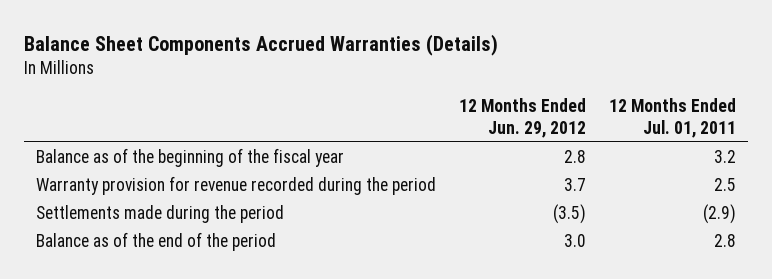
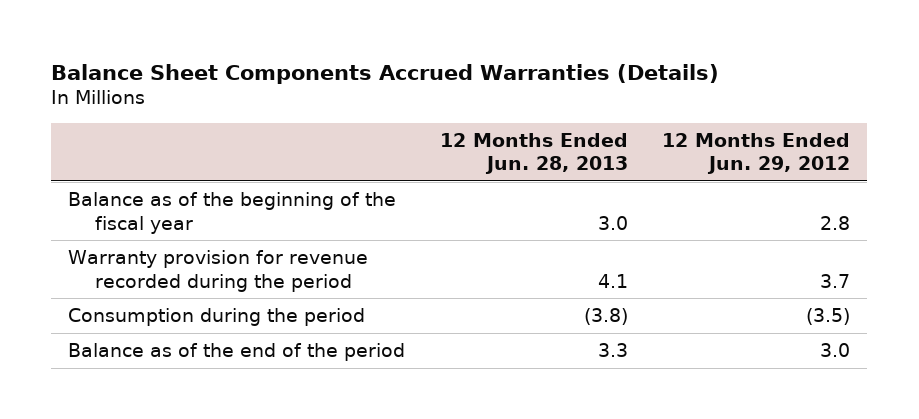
- | 12 Months Ended Jun. 29, 2012 | 12 Months Ended Jul. 01, 2011
+ | 12 Months Ended Jun. 28, 2013 | 12 Months Ended Jun. 29, 2012
- Settlements made during the period | (3.5) | (2.9)
+ Consumption during the period | (3.8) | (3.5)

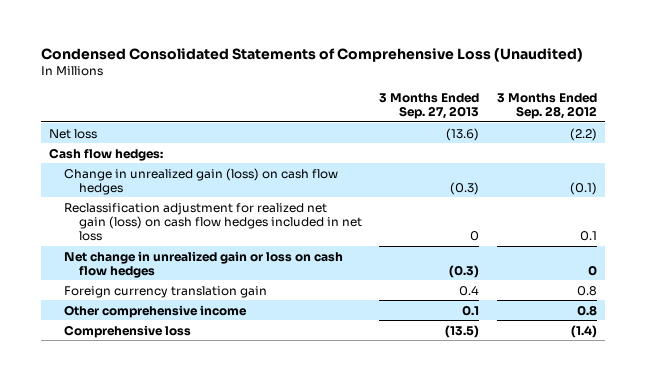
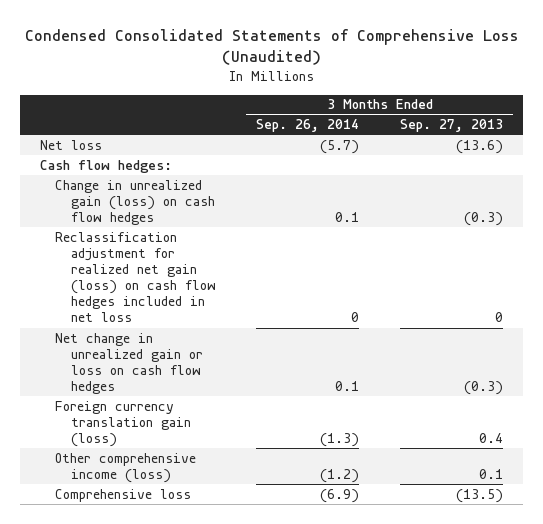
- | 3 Months Ended Sep. 27, 2013 | 3 Months Ended Sep. 28, 2012
+ | 3 Months Ended Sep. 26, 2014 | 3 Months Ended Sep. 27, 2013
- Foreign currency translation gain | 0.4 | 0.8
- Other comprehensive income | 0.1 | 0.8
+ Foreign currency translation gain (loss) | (1.3) | 0.4
+ Other comprehensive income (loss) | (1.2) | 0.1

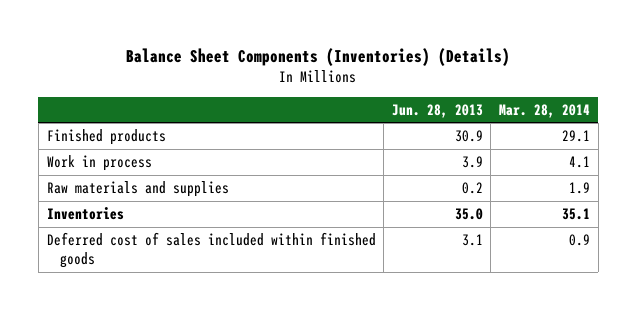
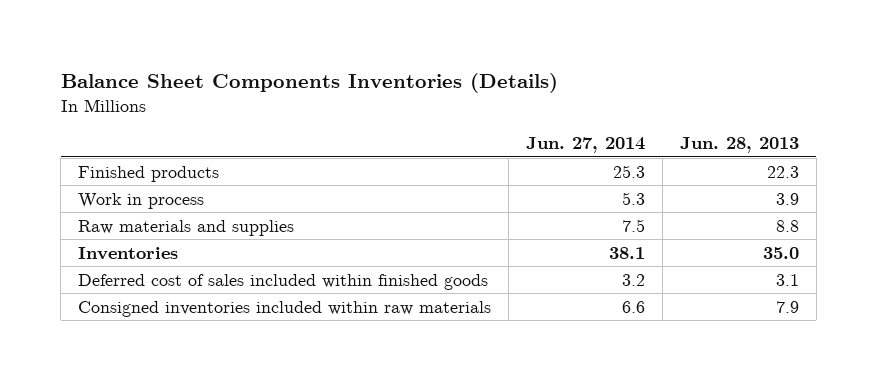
- Balance Sheet Components (Inventories) (Details)
+ Balance Sheet Components Inventories (Details)
- | Jun. 28, 2013 | Mar. 28, 2014
+ | Jun. 27, 2014 | Jun. 28, 2013
- Finished products | 30.9 | 29.1
+ Finished products | 25.3 | 22.3
- Raw materials and supplies | 0.2 | 1.9
+ Raw materials and supplies | 7.5 | 8.8
+ Consigned inventories included within raw materials | 6.6 | 7.9

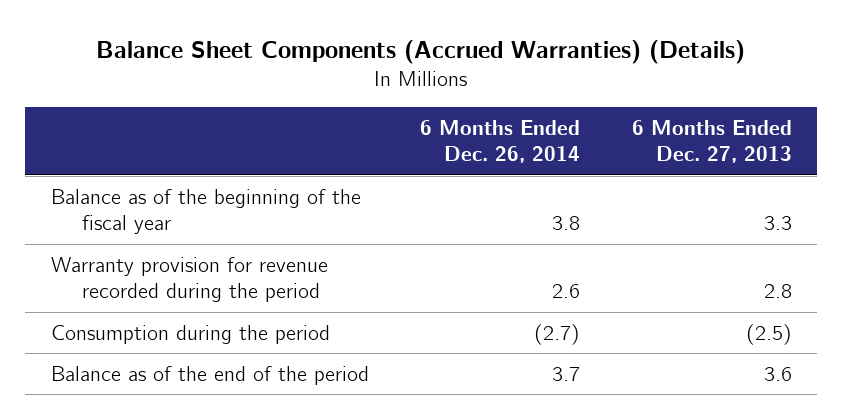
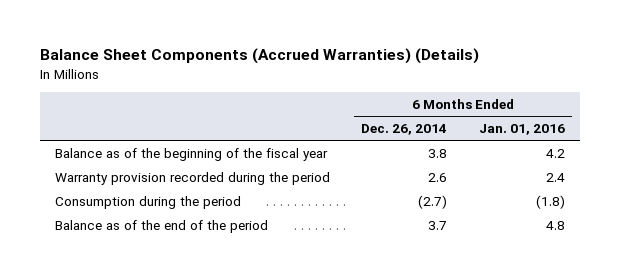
- | 6 Months Ended Dec. 26, 2014 | 6 Months Ended Dec. 27, 2013
+ | 6 Months Ended Dec. 26, 2014 | 6 Months Ended Jan. 01, 2016
- Warranty provision for revenue recorded during the period | 2.6 | 2.8
+ Warranty provision recorded during the period | 2.6 | 2.4

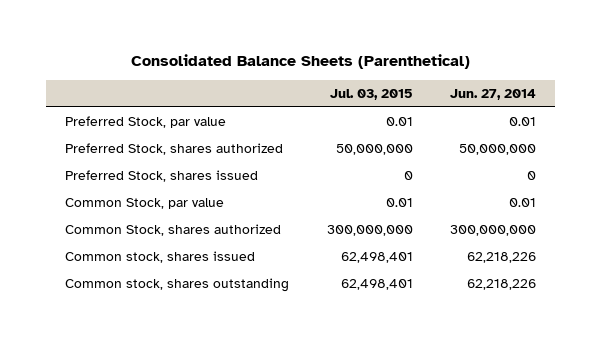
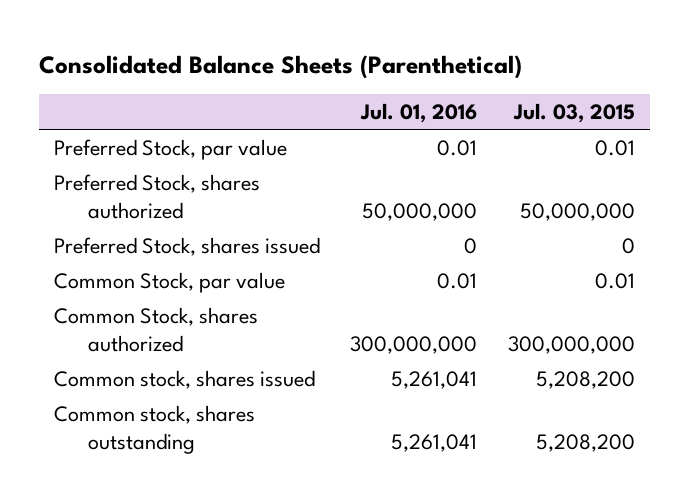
- | Jul. 03, 2015 | Jun. 27, 2014
+ | Jul. 01, 2016 | Jul. 03, 2015
- Common stock, shares issued | 62,498,401 | 62,218,226
- Common stock, shares outstanding | 62,498,401 | 62,218,226
+ Common stock, shares issued | 5,261,041 | 5,208,200
+ Common stock, shares outstanding | 5,261,041 | 5,208,200

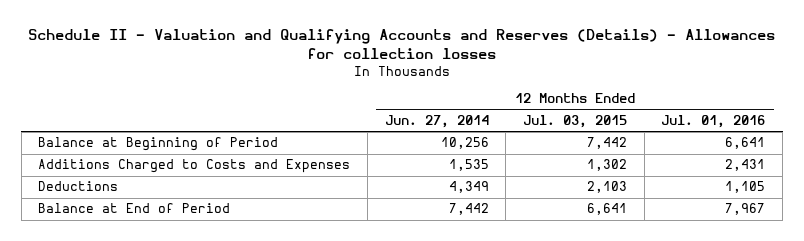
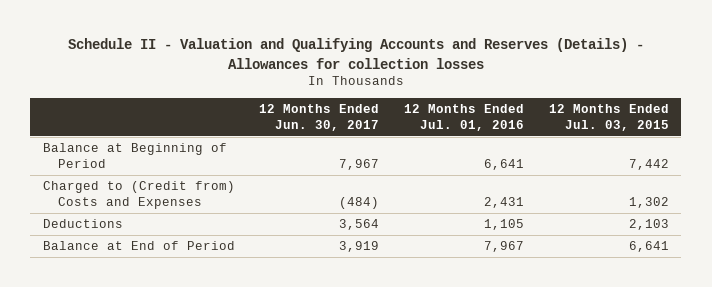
- | 12 Months Ended Jun. 27, 2014 | 12 Months Ended Jul. 03, 2015 | 12 Months Ended Jul. 01, 2016
+ | 12 Months Ended Jun. 30, 2017 | 12 Months Ended Jul. 01, 2016 | 12 Months Ended Jul. 03, 2015
- Additions Charged to Costs and Expenses | 1,535 | 1,302 | 2,431
+ Charged to (Credit from) Costs and Expenses | (484) | 2,431 | 1,302

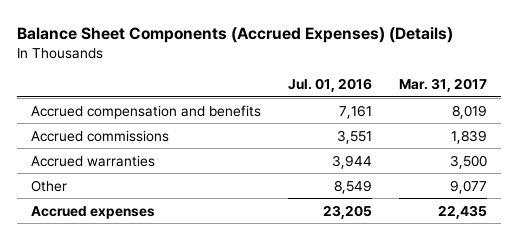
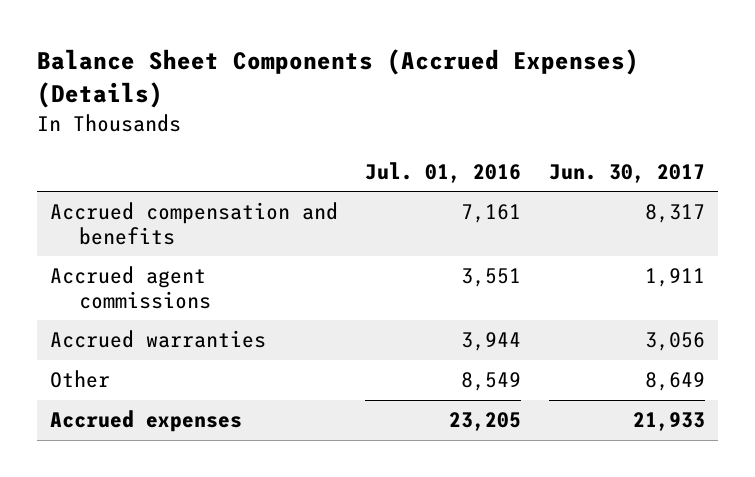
- | Jul. 01, 2016 | Mar. 31, 2017
+ | Jul. 01, 2016 | Jun. 30, 2017
- Accrued commissions | 3,551 | 1,839
+ Accrued agent commissions | 3,551 | 1,911

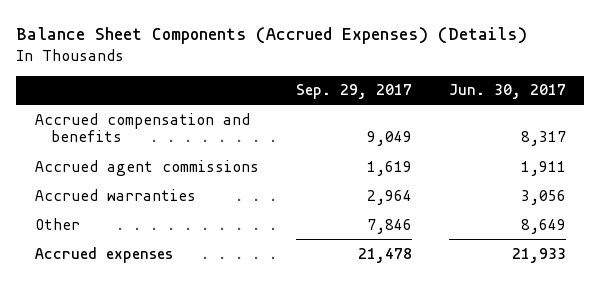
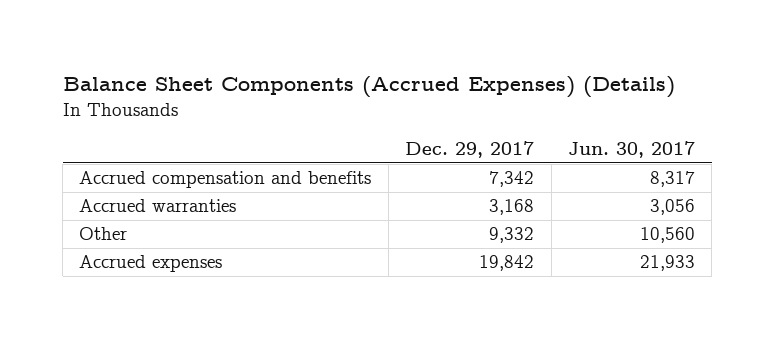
- | Sep. 29, 2017 | Jun. 30, 2017
+ | Dec. 29, 2017 | Jun. 30, 2017
- Accrued agent commissions | 1,619 | 1,911
- Other | 7,846 | 8,649
+ Other | 9,332 | 10,560

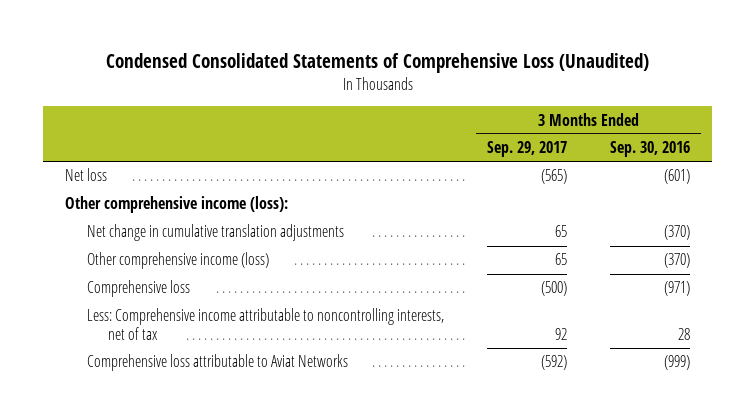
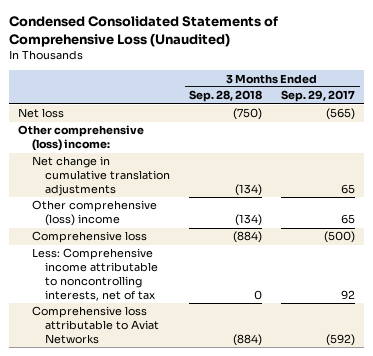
- | 3 Months Ended Sep. 29, 2017 | 3 Months Ended Sep. 30, 2016
+ | 3 Months Ended Sep. 28, 2018 | 3 Months Ended Sep. 29, 2017
- Other comprehensive income (loss):
+ Other comprehensive (loss) income:
- Other comprehensive income (loss) | 65 | (370)
+ Other comprehensive (loss) income | (134) | 65

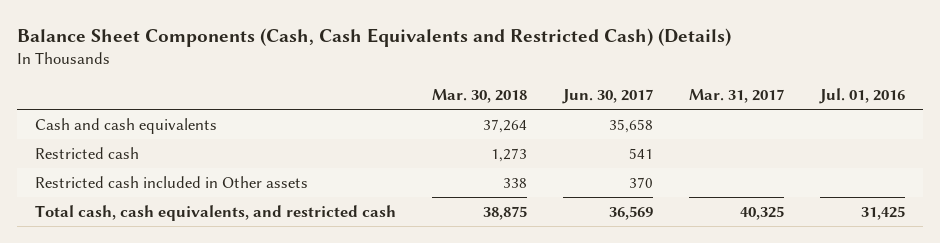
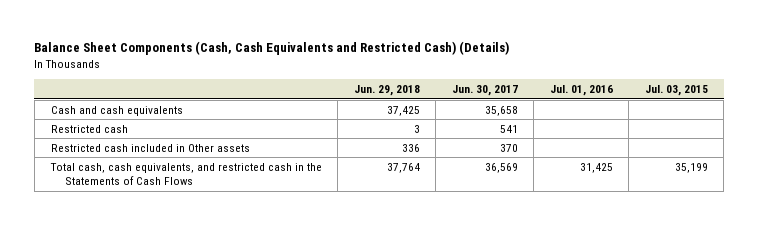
- | Mar. 30, 2018 | Jun. 30, 2017 | Mar. 31, 2017 | Jul. 01, 2016
+ | Jun. 29, 2018 | Jun. 30, 2017 | Jul. 01, 2016 | Jul. 03, 2015
- Total cash, cash equivalents, and restricted cash | 38,875 | 36,569 | 40,325 | 31,425
+ Total cash, cash equivalents, and restricted cash in the Statements of Cash Flows | 37,764 | 36,569 | 31,425 | 35,199

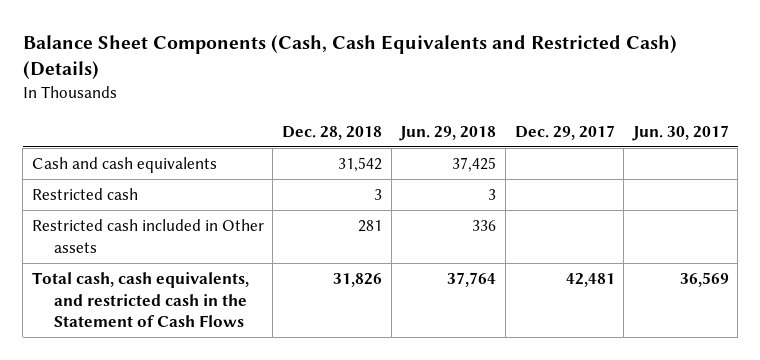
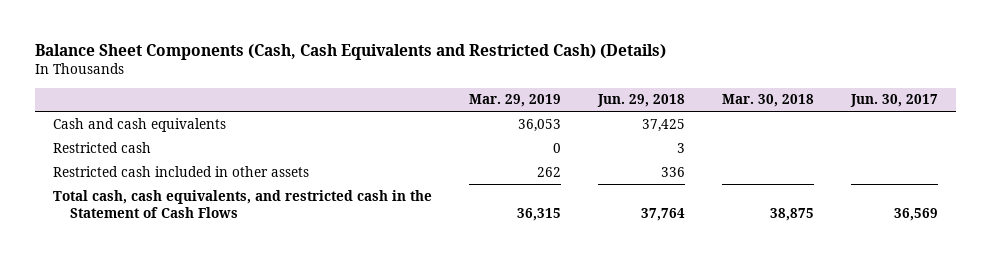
- | Dec. 28, 2018 | Jun. 29, 2018 | Dec. 29, 2017 | Jun. 30, 2017
+ | Mar. 29, 2019 | Jun. 29, 2018 | Mar. 30, 2018 | Jun. 30, 2017
- Restricted cash included in Other assets | 281 | 336 | |
+ Restricted cash included in other assets | 262 | 336 | |

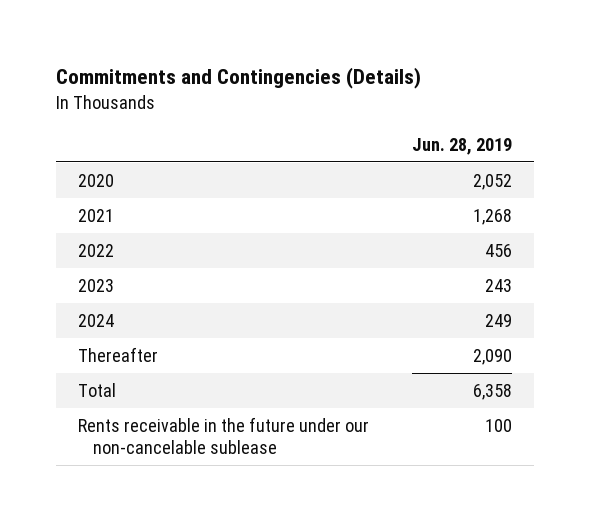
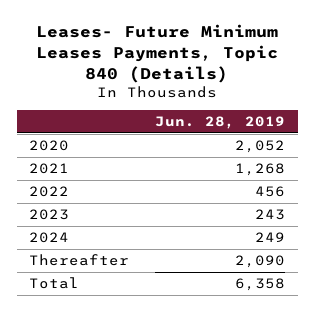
- Commitments and Contingencies (Details)
+ Leases- Future Minimum Leases Payments, Topic 840 (Details)
- Rents receivable in the future under our non-cancelable sublease | 100

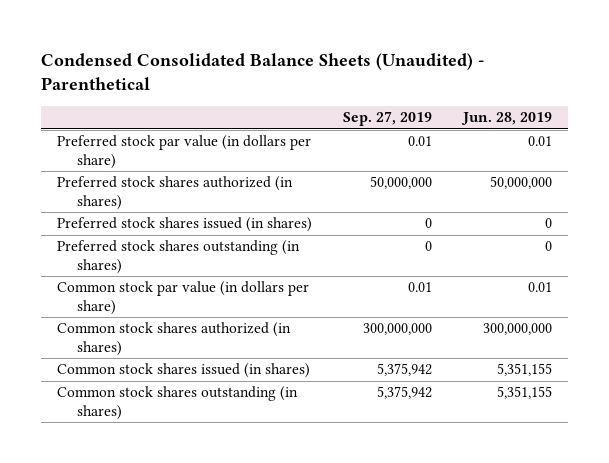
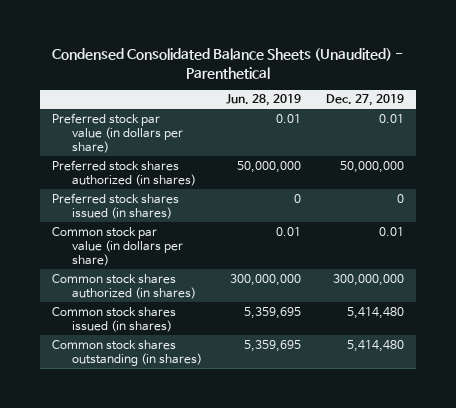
- | Sep. 27, 2019 | Jun. 28, 2019
+ | Jun. 28, 2019 | Dec. 27, 2019
- Preferred stock shares outstanding (in shares) | 0 | 0
- Common stock shares issued (in shares) | 5,375,942 | 5,351,155
- Common stock shares outstanding (in shares) | 5,375,942 | 5,351,155
+ Common stock shares issued (in shares) | 5,359,695 | 5,414,480
+ Common stock shares outstanding (in shares) | 5,359,695 | 5,414,480

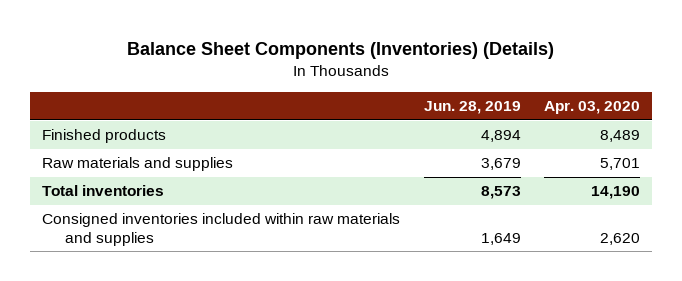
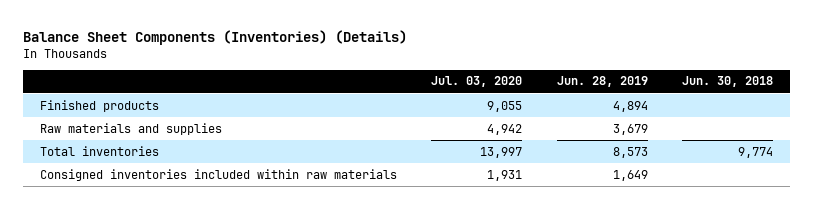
- | Jun. 28, 2019 | Apr. 03, 2020
+ | Jul. 03, 2020 | Jun. 28, 2019 | Jun. 30, 2018
- Consigned inventories included within raw materials and supplies | 1,649 | 2,620
+ Consigned inventories included within raw materials | 1,931 | 1,649 |

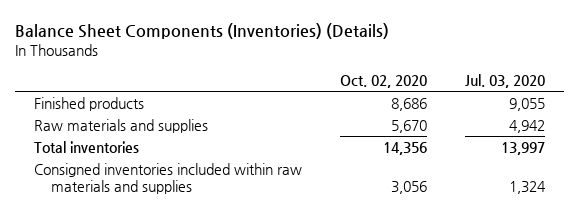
- | Jul. 03, 2020 | Jun. 28, 2019 | Jun. 30, 2018
+ | Oct. 02, 2020 | Jul. 03, 2020
- Consigned inventories included within raw materials | 1,931 | 1,649 |
+ Consigned inventories included within raw materials and supplies | 3,056 | 1,324

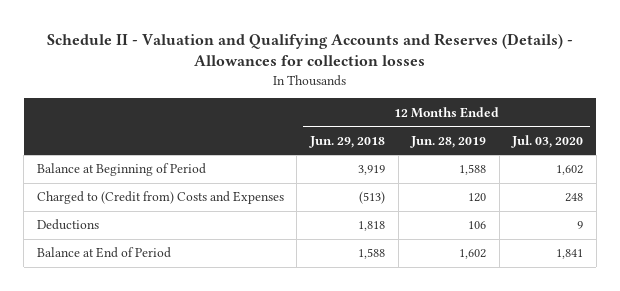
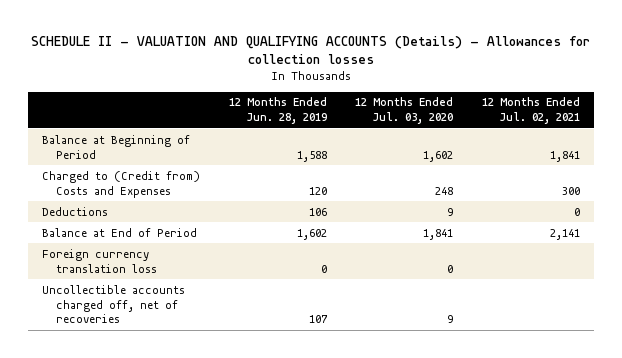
- Schedule II - Valuation and Qualifying Accounts and Reserves (Details) - Allowances for collection losses
+ SCHEDULE II - VALUATION AND QUALIFYING ACCOUNTS (Details) - Allowances for collection losses
- | 12 Months Ended Jun. 29, 2018 | 12 Months Ended Jun. 28, 2019 | 12 Months Ended Jul. 03, 2020
+ | 12 Months Ended Jun. 28, 2019 | 12 Months Ended Jul. 03, 2020 | 12 Months Ended Jul. 02, 2021
+ Foreign currency translation loss | 0 | 0 |
+ Uncollectible accounts charged off, net of recoveries | 107 | 9 |

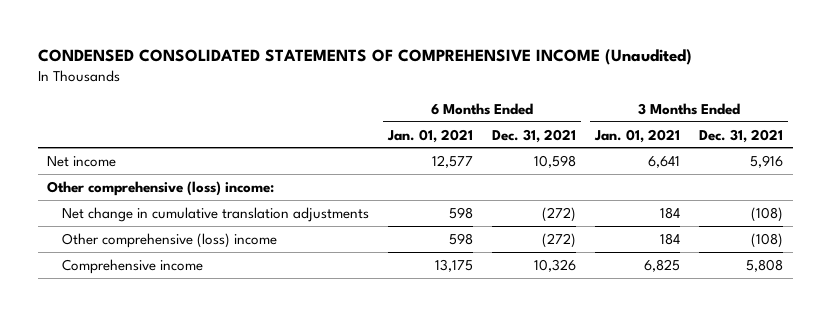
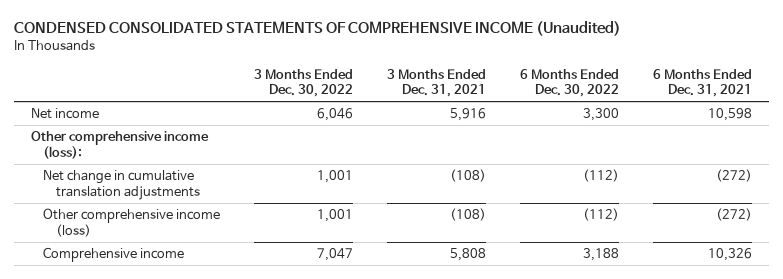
- | 6 Months Ended Jan. 01, 2021 | 6 Months Ended Dec. 31, 2021 | 3 Months Ended Jan. 01, 2021 | 3 Months Ended Dec. 31, 2021
+ | 3 Months Ended Dec. 30, 2022 | 3 Months Ended Dec. 31, 2021 | 6 Months Ended Dec. 30, 2022 | 6 Months Ended Dec. 31, 2021
- Other comprehensive (loss) income:
+ Other comprehensive income (loss):
- Other comprehensive (loss) income | 598 | (272) | 184 | (108)
+ Other comprehensive income (loss) | 1,001 | (108) | (112) | (272)

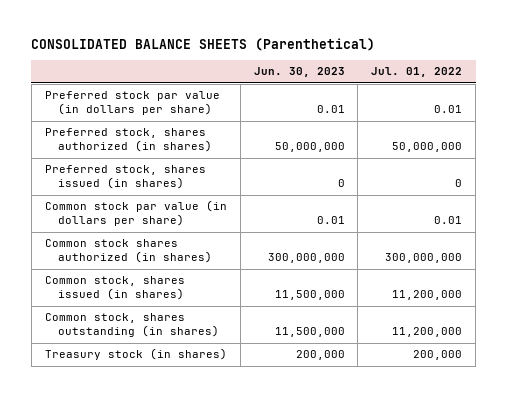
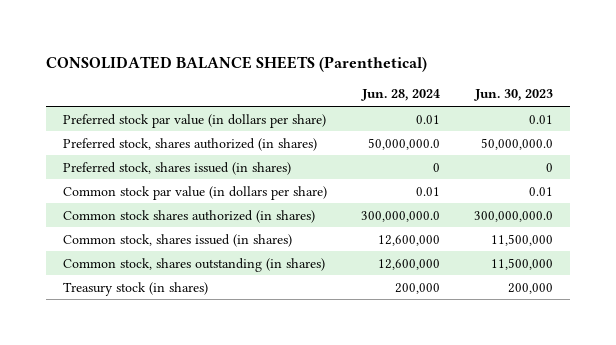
- | Jun. 30, 2023 | Jul. 01, 2022
+ | Jun. 28, 2024 | Jun. 30, 2023
- Preferred stock, shares authorized (in shares) | 50,000,000 | 50,000,000
+ Preferred stock, shares authorized (in shares) | 50,000,000.0 | 50,000,000.0
- Common stock shares authorized (in shares) | 300,000,000 | 300,000,000
+ Common stock shares authorized (in shares) | 300,000,000.0 | 300,000,000.0

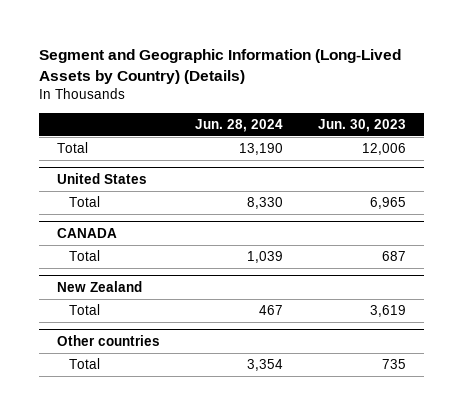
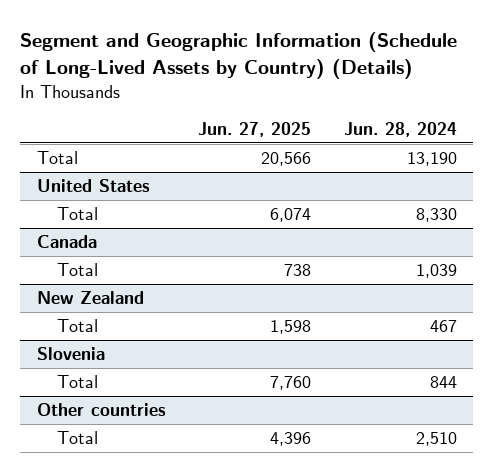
- Segment and Geographic Information (Long-Lived Assets by Country) (Details)
+ Segment and Geographic Information (Schedule of Long-Lived Assets by Country) (Details)
- | Jun. 28, 2024 | Jun. 30, 2023
+ | Jun. 27, 2025 | Jun. 28, 2024
- CANADA
+ Canada
+ Slovenia
+ Total | 7,760 | 844
@ Other countries
- Total | 3,354 | 735
+ Total | 4,396 | 2,510

